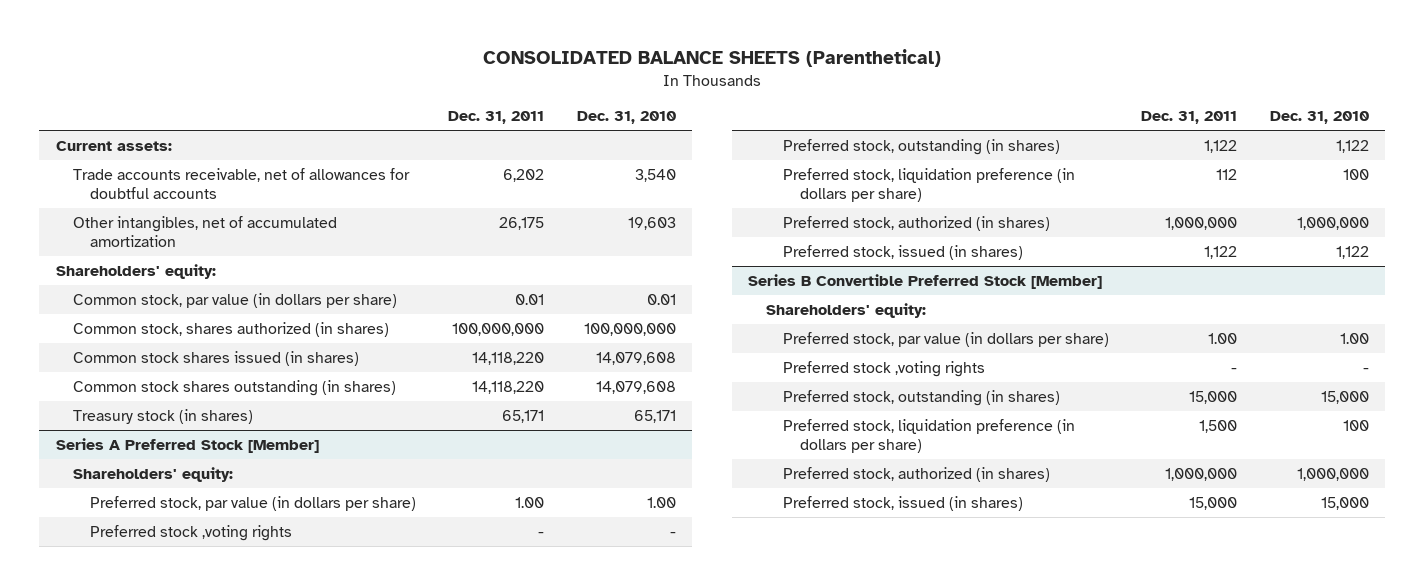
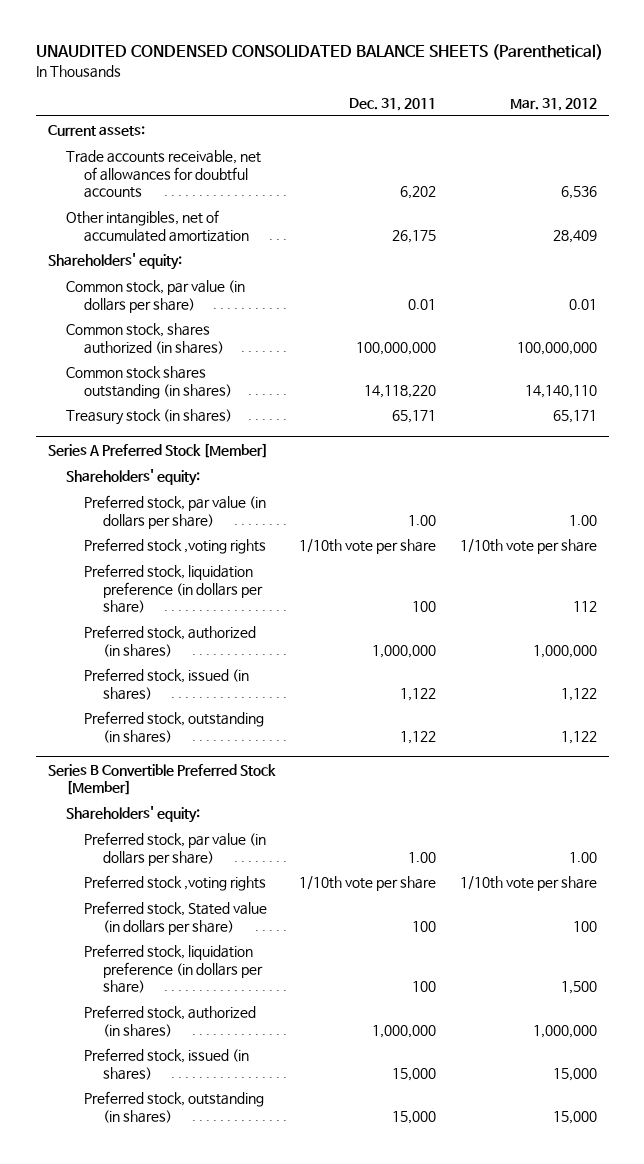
- CONSOLIDATED BALANCE SHEETS (Parenthetical)
+ UNAUDITED CONDENSED CONSOLIDATED BALANCE SHEETS (Parenthetical)
- | Dec. 31, 2011 | Dec. 31, 2010
+ | Dec. 31, 2011 | Mar. 31, 2012
- Common stock shares issued (in shares) | 14,118,220 | 14,079,608
@ Series A Preferred Stock [Member]
- Preferred stock ,voting rights | - | -
- Preferred stock, liquidation preference (in dollars per share) | 112 | 100
+ Preferred stock ,voting rights | 1/10th vote per share | 1/10th vote per share
+ Preferred stock, liquidation preference (in dollars per share) | 100 | 112
moved down: Preferred stock, outstanding (in shares) | 1,122 | 1,122
@ Series B Convertible Preferred Stock [Member]
- Preferred stock ,voting rights | - | -
- Preferred stock, liquidation preference (in dollars per share) | 1,500 | 100
+ Preferred stock ,voting rights | 1/10th vote per share | 1/10th vote per share
+ Preferred stock, Stated value (in dollars per share) | 100 | 100
+ Preferred stock, liquidation preference (in dollars per share) | 100 | 1,500
moved down: Preferred stock, outstanding (in shares) | 15,000 | 15,000

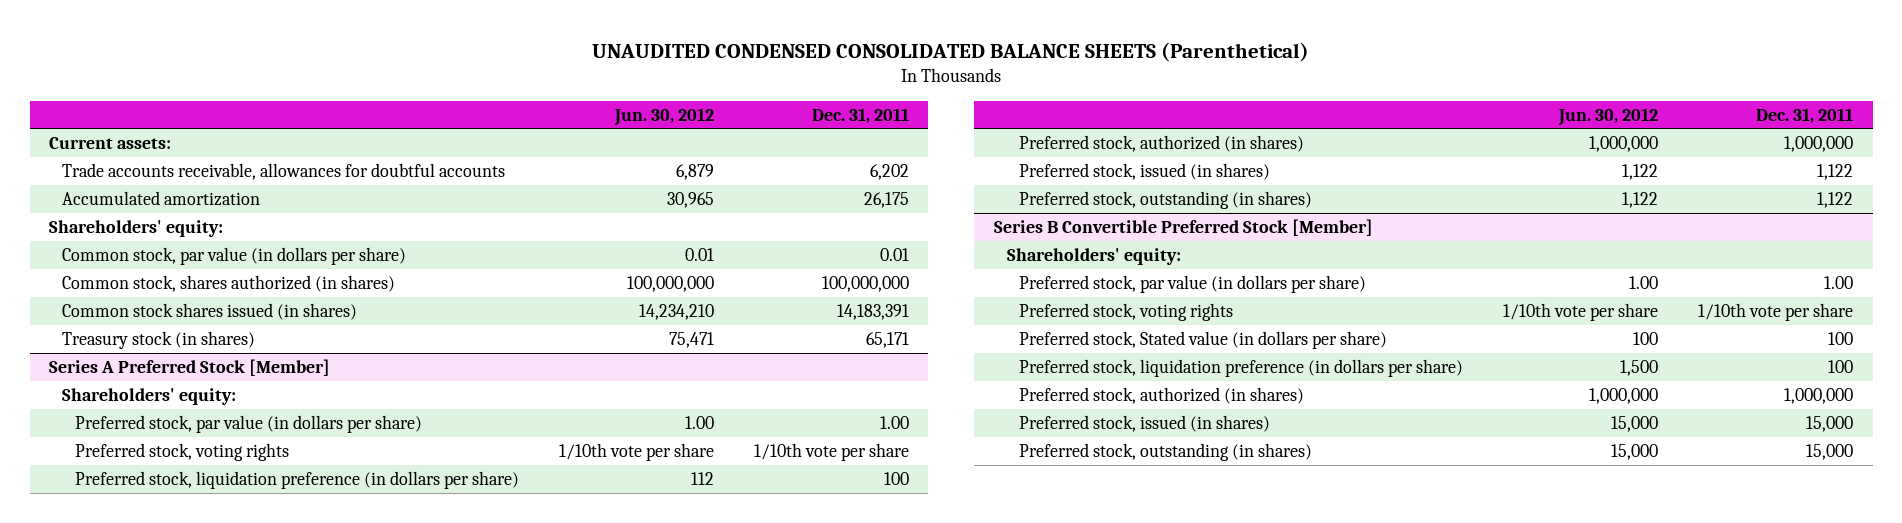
- | Dec. 31, 2011 | Mar. 31, 2012
+ | Jun. 30, 2012 | Dec. 31, 2011
- Trade accounts receivable, net of allowances for doubtful accounts | 6,202 | 6,536
- Other intangibles, net of accumulated amortization | 26,175 | 28,409
+ Trade accounts receivable, allowances for doubtful accounts | 6,879 | 6,202
+ Accumulated amortization | 30,965 | 26,175
- Common stock shares outstanding (in shares) | 14,118,220 | 14,140,110
+ Common stock shares issued (in shares) | 14,234,210 | 14,183,391
@ Series A Preferred Stock [Member]
- Preferred stock ,voting rights | 1/10th vote per share | 1/10th vote per share
+ Preferred stock, voting rights | 1/10th vote per share | 1/10th vote per share
@ Series B Convertible Preferred Stock [Member]
- Preferred stock ,voting rights | 1/10th vote per share | 1/10th vote per share
+ Preferred stock, voting rights | 1/10th vote per share | 1/10th vote per share

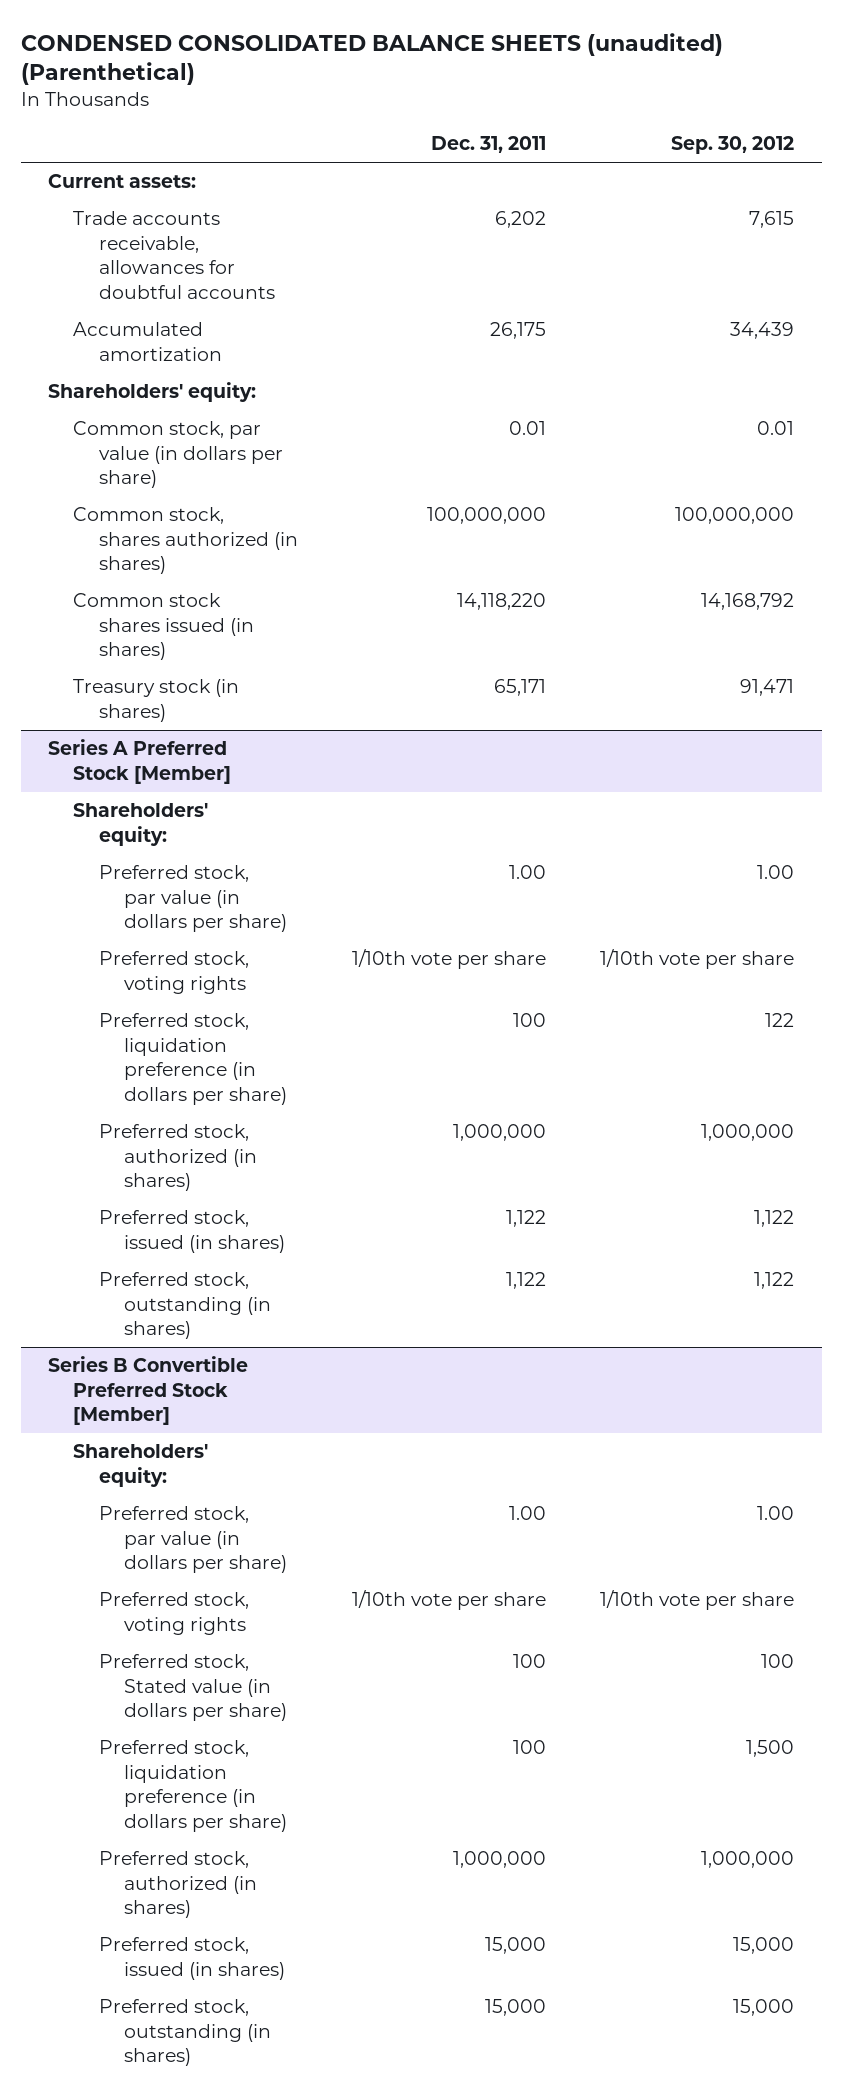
- UNAUDITED CONDENSED CONSOLIDATED BALANCE SHEETS (Parenthetical)
+ CONDENSED CONSOLIDATED BALANCE SHEETS (unaudited) (Parenthetical)
- | Jun. 30, 2012 | Dec. 31, 2011
+ | Dec. 31, 2011 | Sep. 30, 2012
- Common stock shares issued (in shares) | 14,234,210 | 14,183,391
+ Common stock shares issued (in shares) | 14,118,220 | 14,168,792

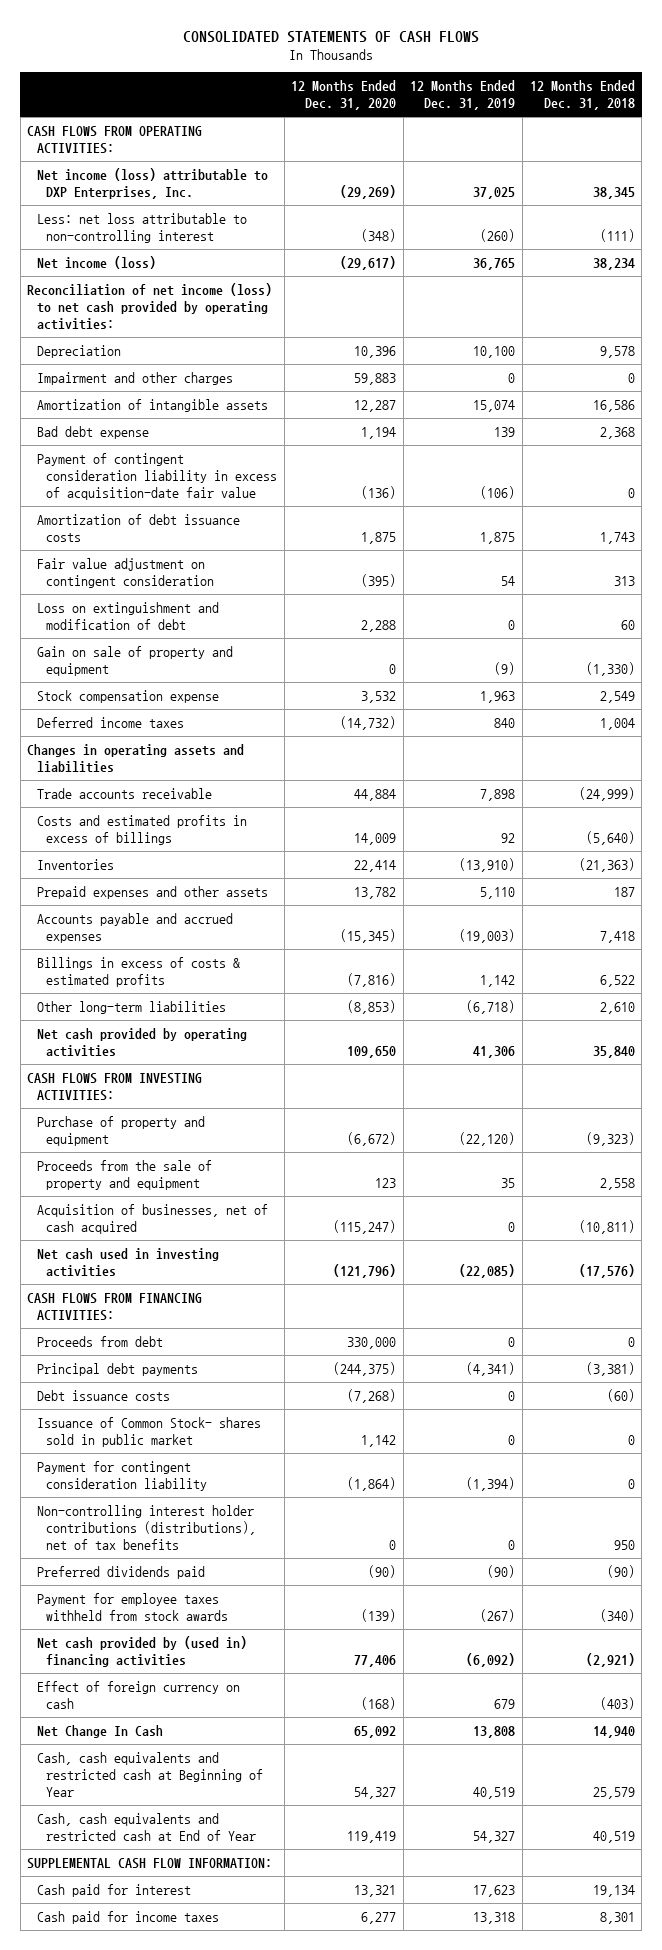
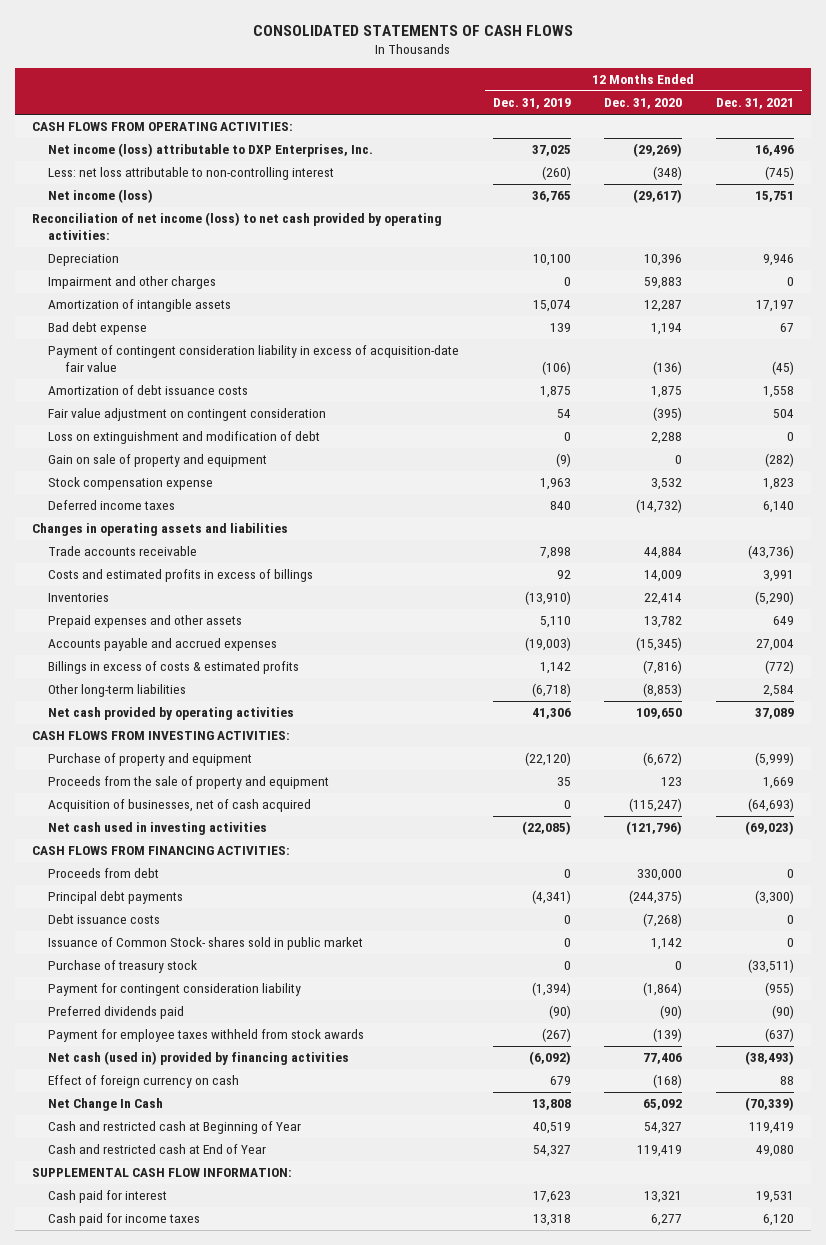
- | 12 Months Ended Dec. 31, 2020 | 12 Months Ended Dec. 31, 2019 | 12 Months Ended Dec. 31, 2018
+ | 12 Months Ended Dec. 31, 2019 | 12 Months Ended Dec. 31, 2020 | 12 Months Ended Dec. 31, 2021
+ Purchase of treasury stock | 0 | 0 | (33,511)
- Non-controlling interest holder contributions (distributions), net of tax benefits | 0 | 0 | 950
- Net cash provided by (used in) financing activities | 77,406 | (6,092) | (2,921)
+ Net cash (used in) provided by financing activities | (6,092) | 77,406 | (38,493)
- Cash, cash equivalents and restricted cash at Beginning of Year | 54,327 | 40,519 | 25,579
- Cash, cash equivalents and restricted cash at End of Year | 119,419 | 54,327 | 40,519
+ Cash and restricted cash at Beginning of Year | 40,519 | 54,327 | 119,419
+ Cash and restricted cash at End of Year | 54,327 | 119,419 | 49,080

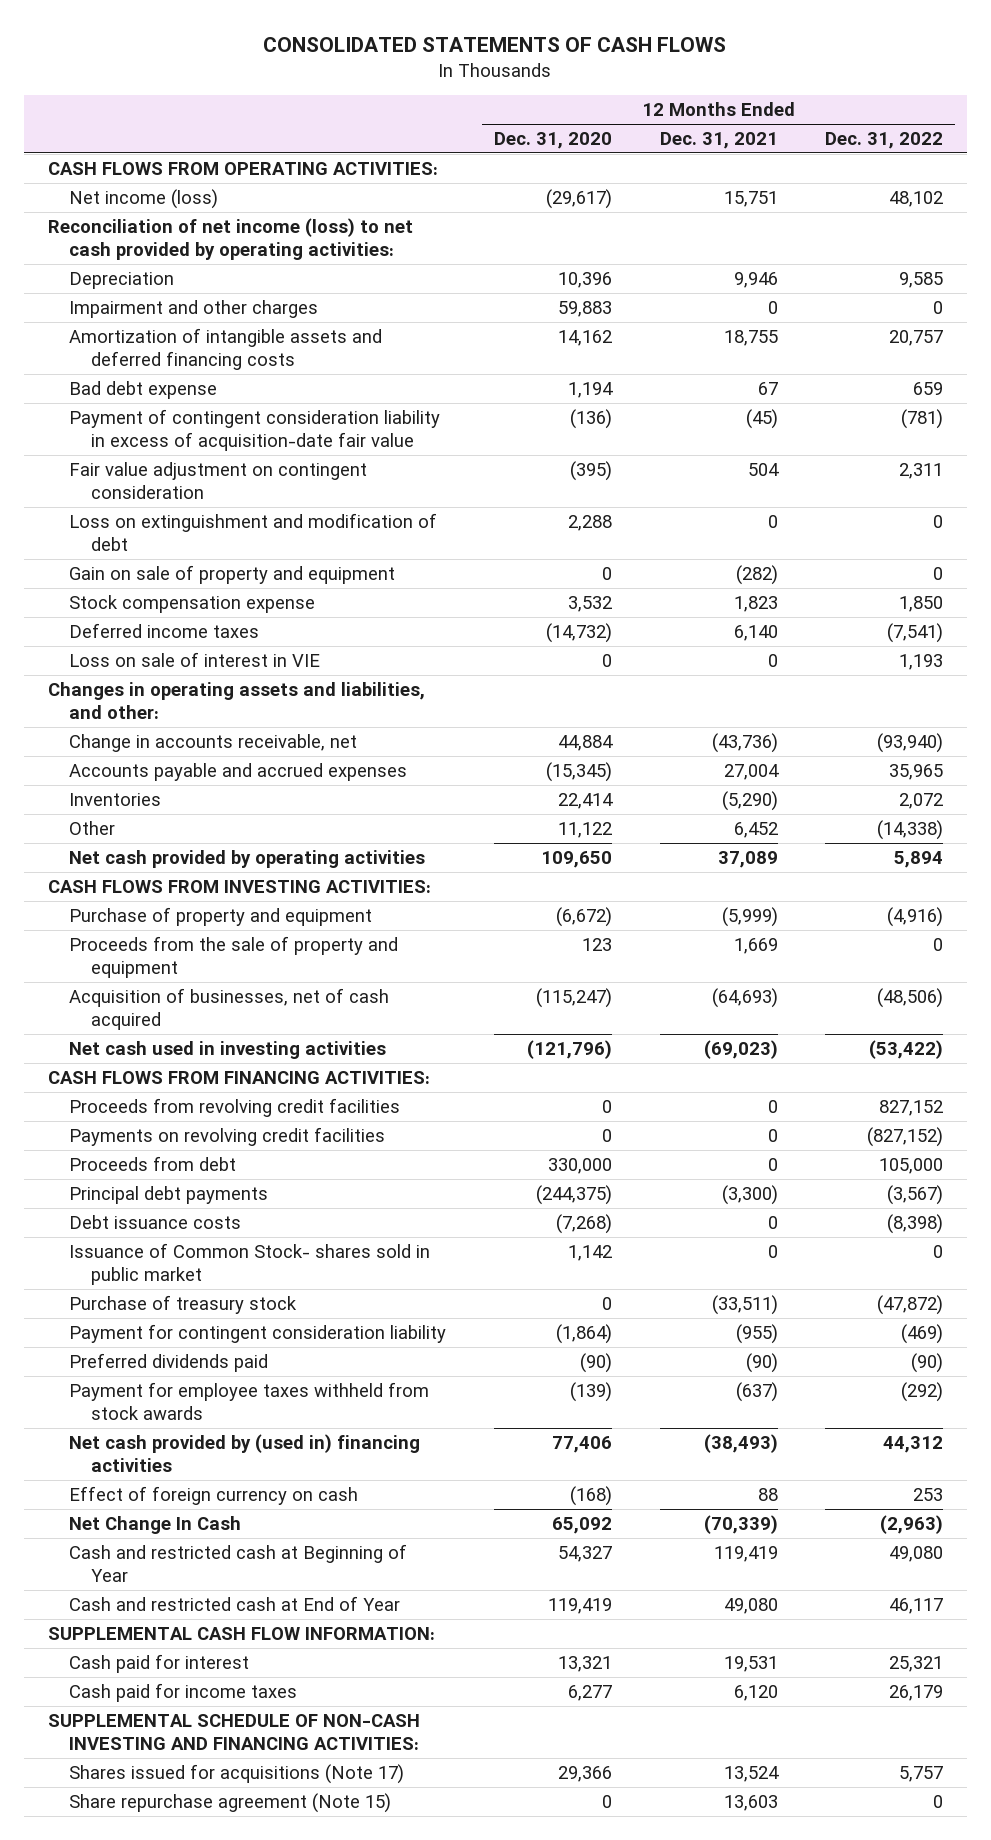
- | 12 Months Ended Dec. 31, 2019 | 12 Months Ended Dec. 31, 2020 | 12 Months Ended Dec. 31, 2021
+ | 12 Months Ended Dec. 31, 2020 | 12 Months Ended Dec. 31, 2021 | 12 Months Ended Dec. 31, 2022
- Net income (loss) attributable to DXP Enterprises, Inc. | 37,025 | (29,269) | 16,496
- Less: net loss attributable to non-controlling interest | (260) | (348) | (745)
- Amortization of intangible assets | 15,074 | 12,287 | 17,197
+ Amortization of intangible assets and deferred financing costs | 14,162 | 18,755 | 20,757
- Amortization of debt issuance costs | 1,875 | 1,875 | 1,558
- Changes in operating assets and liabilities
- Trade accounts receivable | 7,898 | 44,884 | (43,736)
- Costs and estimated profits in excess of billings | 92 | 14,009 | 3,991
- Prepaid expenses and other assets | 5,110 | 13,782 | 649
+ Loss on sale of interest in VIE | 0 | 0 | 1,193
+ Changes in operating assets and liabilities, and other:
+ Change in accounts receivable, net | 44,884 | (43,736) | (93,940)
- Billings in excess of costs & estimated profits | 1,142 | (7,816) | (772)
- Other long-term liabilities | (6,718) | (8,853) | 2,584
moved down: Inventories | 22,414 | (5,290) | 2,072
+ Other | 11,122 | 6,452 | (14,338)
+ Proceeds from revolving credit facilities | 0 | 0 | 827,152
+ Payments on revolving credit facilities | 0 | 0 | (827,152)
- Net cash (used in) provided by financing activities | (6,092) | 77,406 | (38,493)
+ Net cash provided by (used in) financing activities | 77,406 | (38,493) | 44,312
+ SUPPLEMENTAL SCHEDULE OF NON-CASH INVESTING AND FINANCING ACTIVITIES:
+ Shares issued for acquisitions (Note 17) | 29,366 | 13,524 | 5,757
+ Share repurchase agreement (Note 15) | 0 | 13,603 | 0

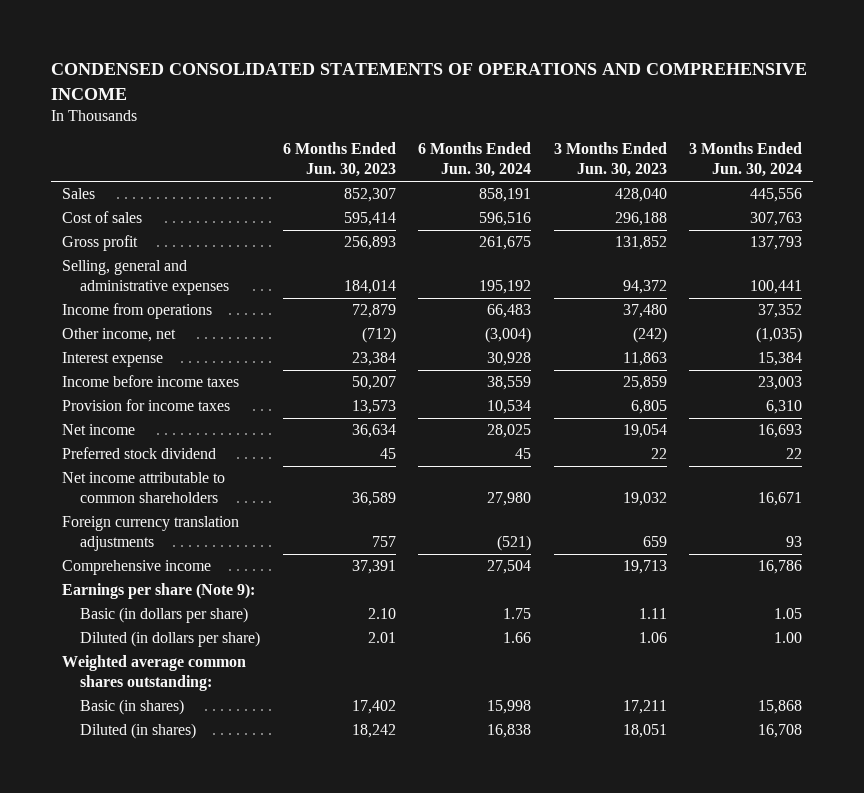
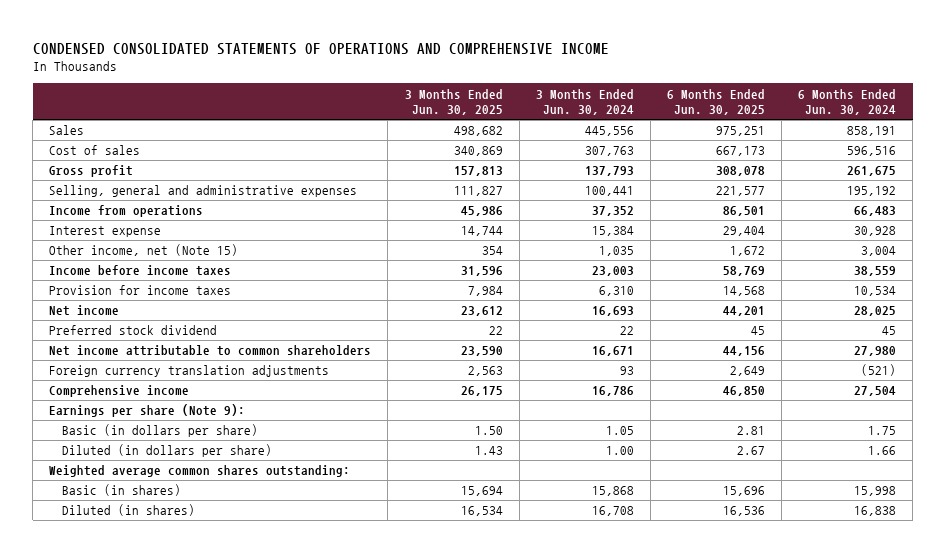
- | 6 Months Ended Jun. 30, 2023 | 6 Months Ended Jun. 30, 2024 | 3 Months Ended Jun. 30, 2023 | 3 Months Ended Jun. 30, 2024
+ | 3 Months Ended Jun. 30, 2025 | 3 Months Ended Jun. 30, 2024 | 6 Months Ended Jun. 30, 2025 | 6 Months Ended Jun. 30, 2024
- Other income, net | (712) | (3,004) | (242) | (1,035)
+ Other income, net (Note 15) | 354 | 1,035 | 1,672 | 3,004

